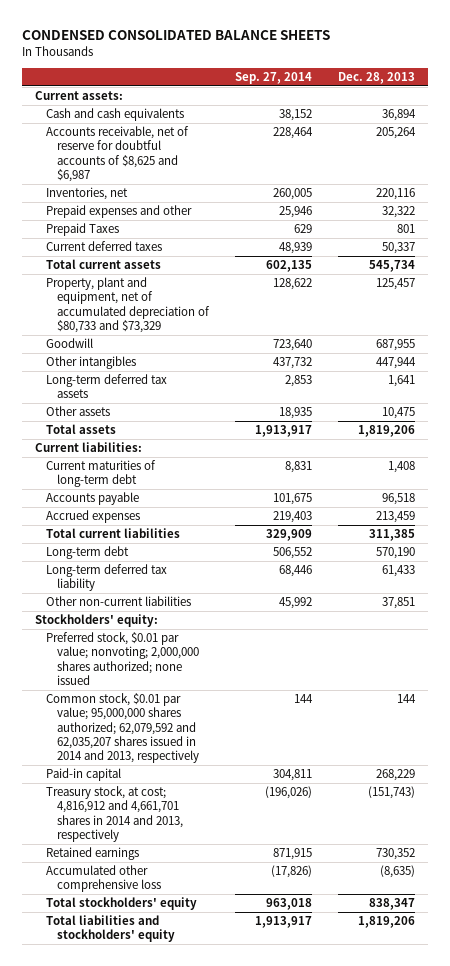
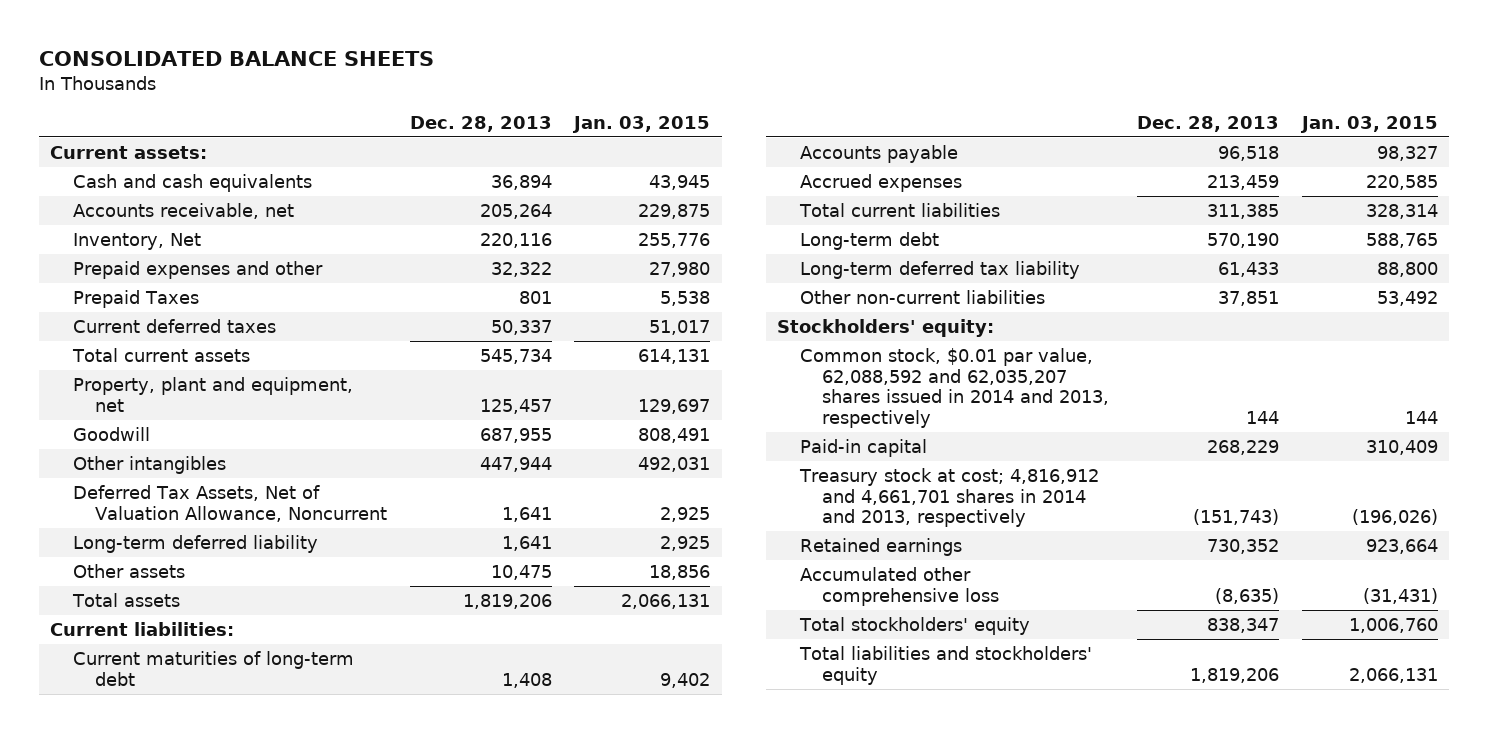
- CONDENSED CONSOLIDATED BALANCE SHEETS
+ CONSOLIDATED BALANCE SHEETS
- | Sep. 27, 2014 | Dec. 28, 2013
+ | Dec. 28, 2013 | Jan. 03, 2015
- Accounts receivable, net of reserve for doubtful accounts of $8,625 and $6,987 | 228,464 | 205,264
- Inventories, net | 260,005 | 220,116
+ Accounts receivable, net | 205,264 | 229,875
+ Inventory, Net | 220,116 | 255,776
- Property, plant and equipment, net of accumulated depreciation of $80,733 and $73,329 | 128,622 | 125,457
+ Property, plant and equipment, net | 125,457 | 129,697
- Long-term deferred tax assets | 2,853 | 1,641
+ Deferred Tax Assets, Net of Valuation Allowance, Noncurrent | 1,641 | 2,925
+ Long-term deferred liability | 1,641 | 2,925
- Preferred stock, $0.01 par value; nonvoting; 2,000,000 shares authorized; none issued
- Common stock, $0.01 par value; 95,000,000 shares authorized; 62,079,592 and 62,035,207 shares issued in 2014 and 2013, respectively | 144 | 144
+ Common stock, $0.01 par value, 62,088,592 and 62,035,207 shares issued in 2014 and 2013, respectively | 144 | 144
- Treasury stock, at cost; 4,816,912 and 4,661,701 shares in 2014 and 2013, respectively | (196,026) | (151,743)
+ Treasury stock at cost; 4,816,912 and 4,661,701 shares in 2014 and 2013, respectively | (151,743) | (196,026)

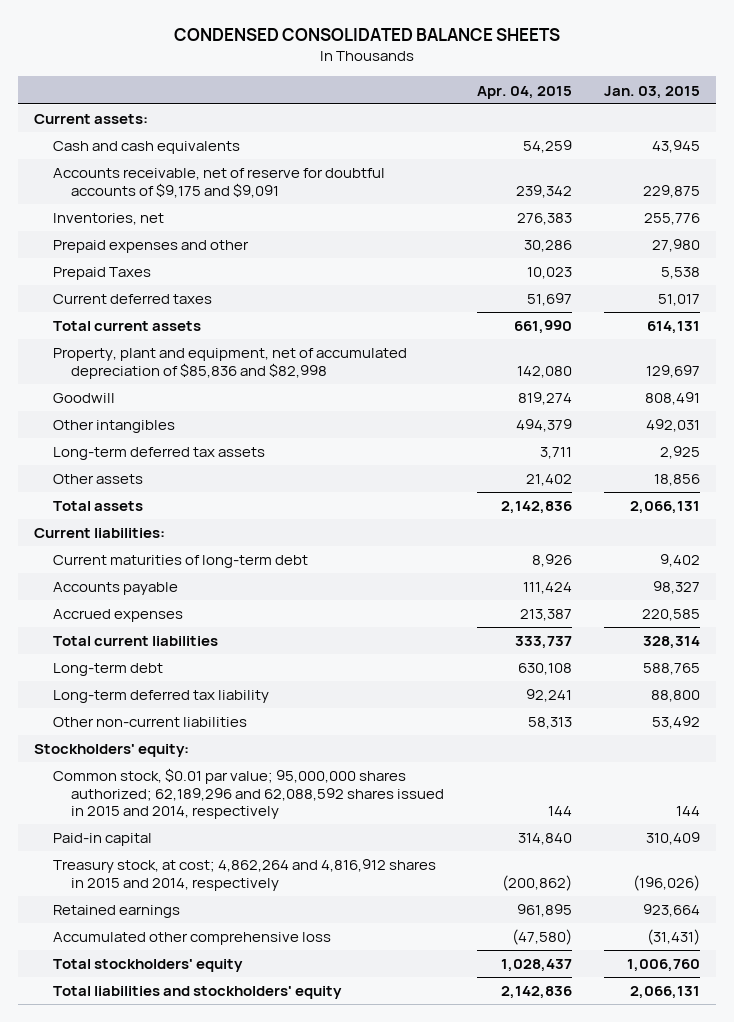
- CONSOLIDATED BALANCE SHEETS
+ CONDENSED CONSOLIDATED BALANCE SHEETS
- | Dec. 28, 2013 | Jan. 03, 2015
+ | Apr. 04, 2015 | Jan. 03, 2015
- Accounts receivable, net | 205,264 | 229,875
- Inventory, Net | 220,116 | 255,776
+ Accounts receivable, net of reserve for doubtful accounts of $9,175 and $9,091 | 239,342 | 229,875
+ Inventories, net | 276,383 | 255,776
- Property, plant and equipment, net | 125,457 | 129,697
+ Property, plant and equipment, net of accumulated depreciation of $85,836 and $82,998 | 142,080 | 129,697
- Deferred Tax Assets, Net of Valuation Allowance, Noncurrent | 1,641 | 2,925
- Long-term deferred liability | 1,641 | 2,925
+ Long-term deferred tax assets | 3,711 | 2,925
- Common stock, $0.01 par value, 62,088,592 and 62,035,207 shares issued in 2014 and 2013, respectively | 144 | 144
+ Common stock, $0.01 par value; 95,000,000 shares authorized; 62,189,296 and 62,088,592 shares issued in 2015 and 2014, respectively | 144 | 144
- Treasury stock at cost; 4,816,912 and 4,661,701 shares in 2014 and 2013, respectively | (151,743) | (196,026)
+ Treasury stock, at cost; 4,862,264 and 4,816,912 shares in 2015 and 2014, respectively | (200,862) | (196,026)

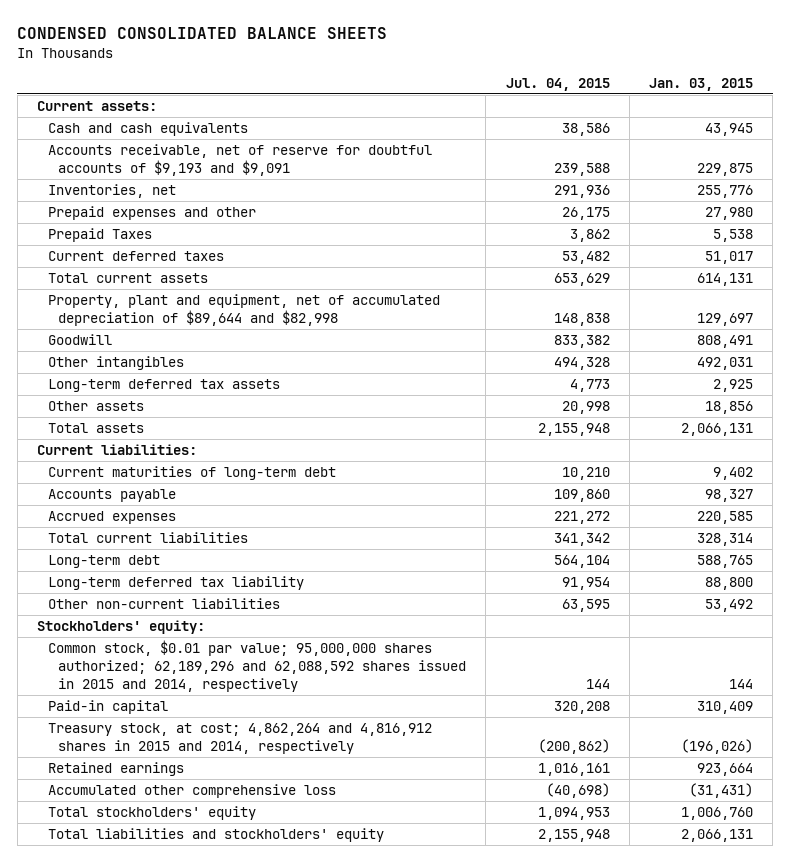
- | Apr. 04, 2015 | Jan. 03, 2015
+ | Jul. 04, 2015 | Jan. 03, 2015
- Accounts receivable, net of reserve for doubtful accounts of $9,175 and $9,091 | 239,342 | 229,875
+ Accounts receivable, net of reserve for doubtful accounts of $9,193 and $9,091 | 239,588 | 229,875
- Property, plant and equipment, net of accumulated depreciation of $85,836 and $82,998 | 142,080 | 129,697
+ Property, plant and equipment, net of accumulated depreciation of $89,644 and $82,998 | 148,838 | 129,697

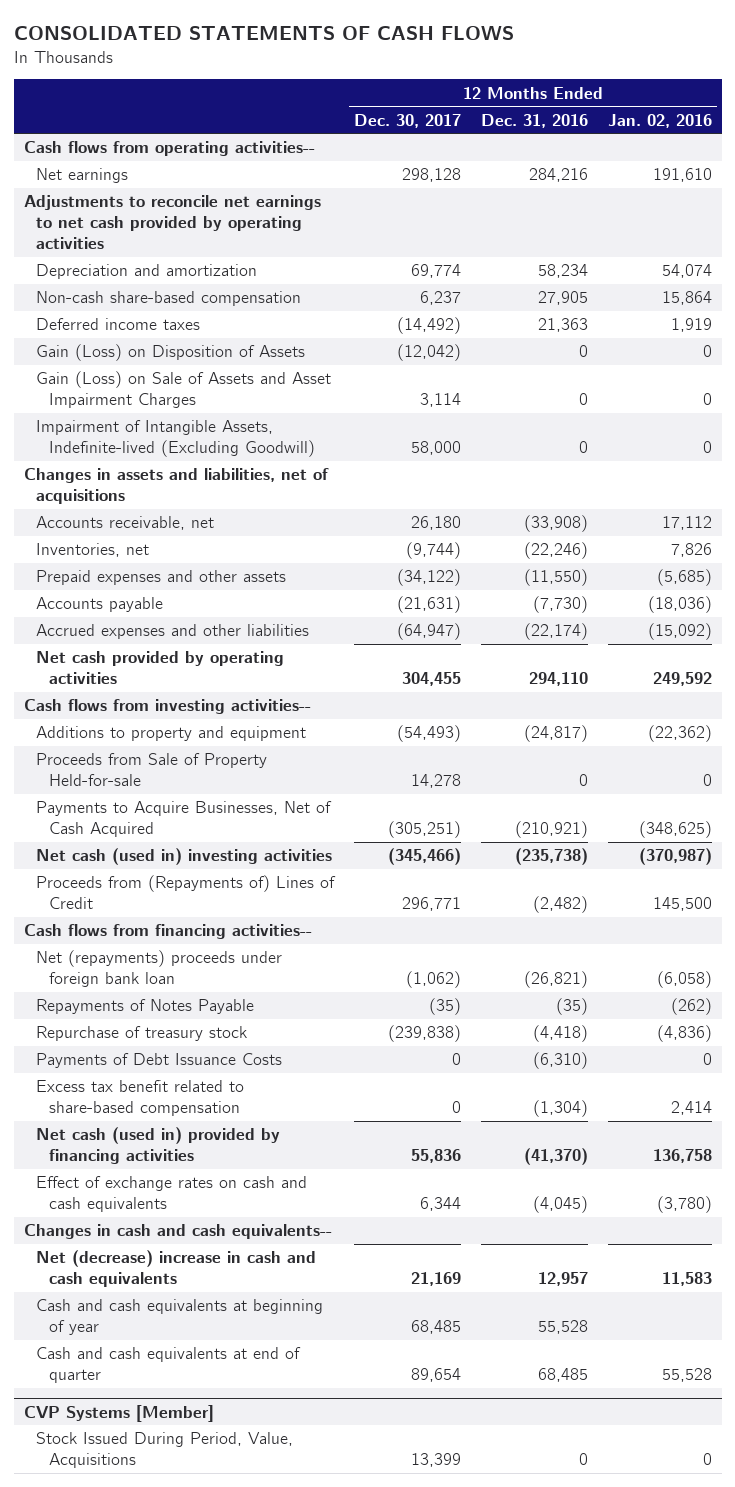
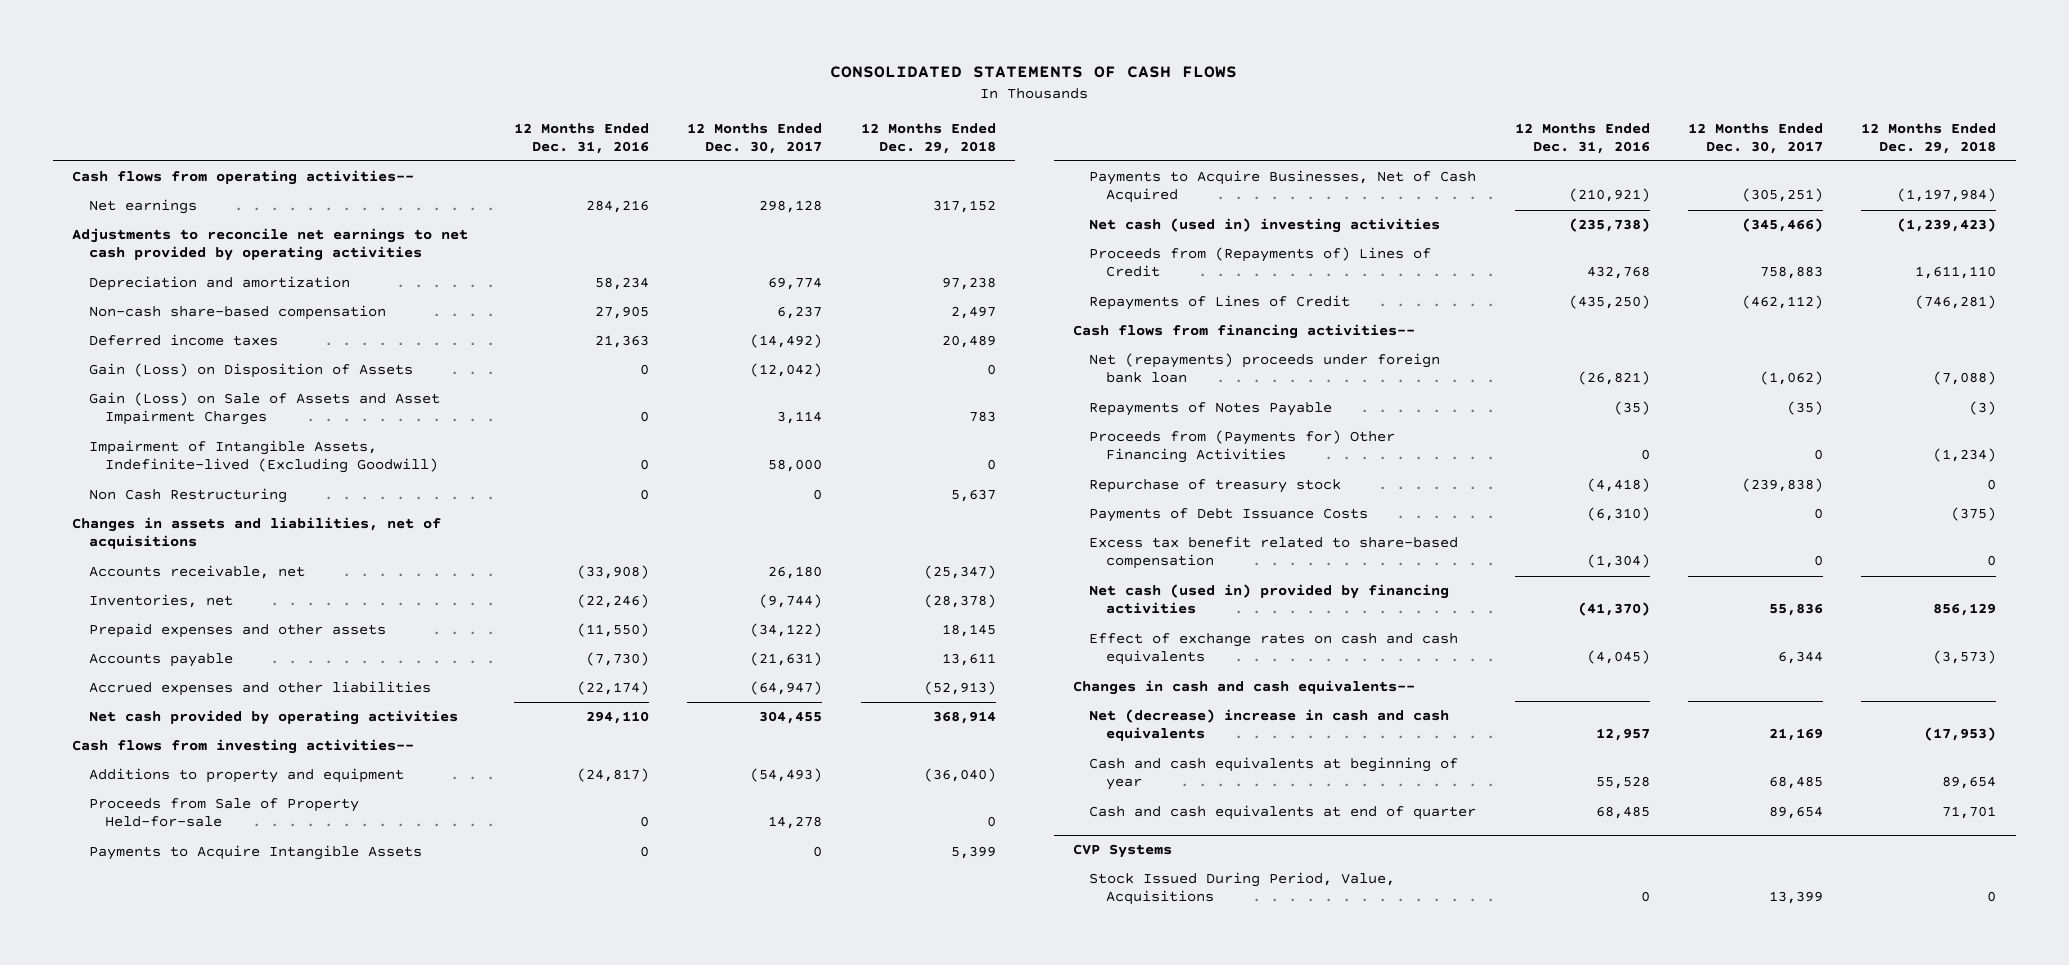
- | 12 Months Ended Dec. 30, 2017 | 12 Months Ended Dec. 31, 2016 | 12 Months Ended Jan. 02, 2016
+ | 12 Months Ended Dec. 31, 2016 | 12 Months Ended Dec. 30, 2017 | 12 Months Ended Dec. 29, 2018
+ Non Cash Restructuring | 0 | 0 | 5,637
+ Payments to Acquire Intangible Assets | 0 | 0 | 5,399
- Proceeds from (Repayments of) Lines of Credit | 296,771 | (2,482) | 145,500
+ Proceeds from (Repayments of) Lines of Credit | 432,768 | 758,883 | 1,611,110
+ Repayments of Lines of Credit | (435,250) | (462,112) | (746,281)
+ Proceeds from (Payments for) Other Financing Activities | 0 | 0 | (1,234)
- CVP Systems [Member]
+ CVP Systems

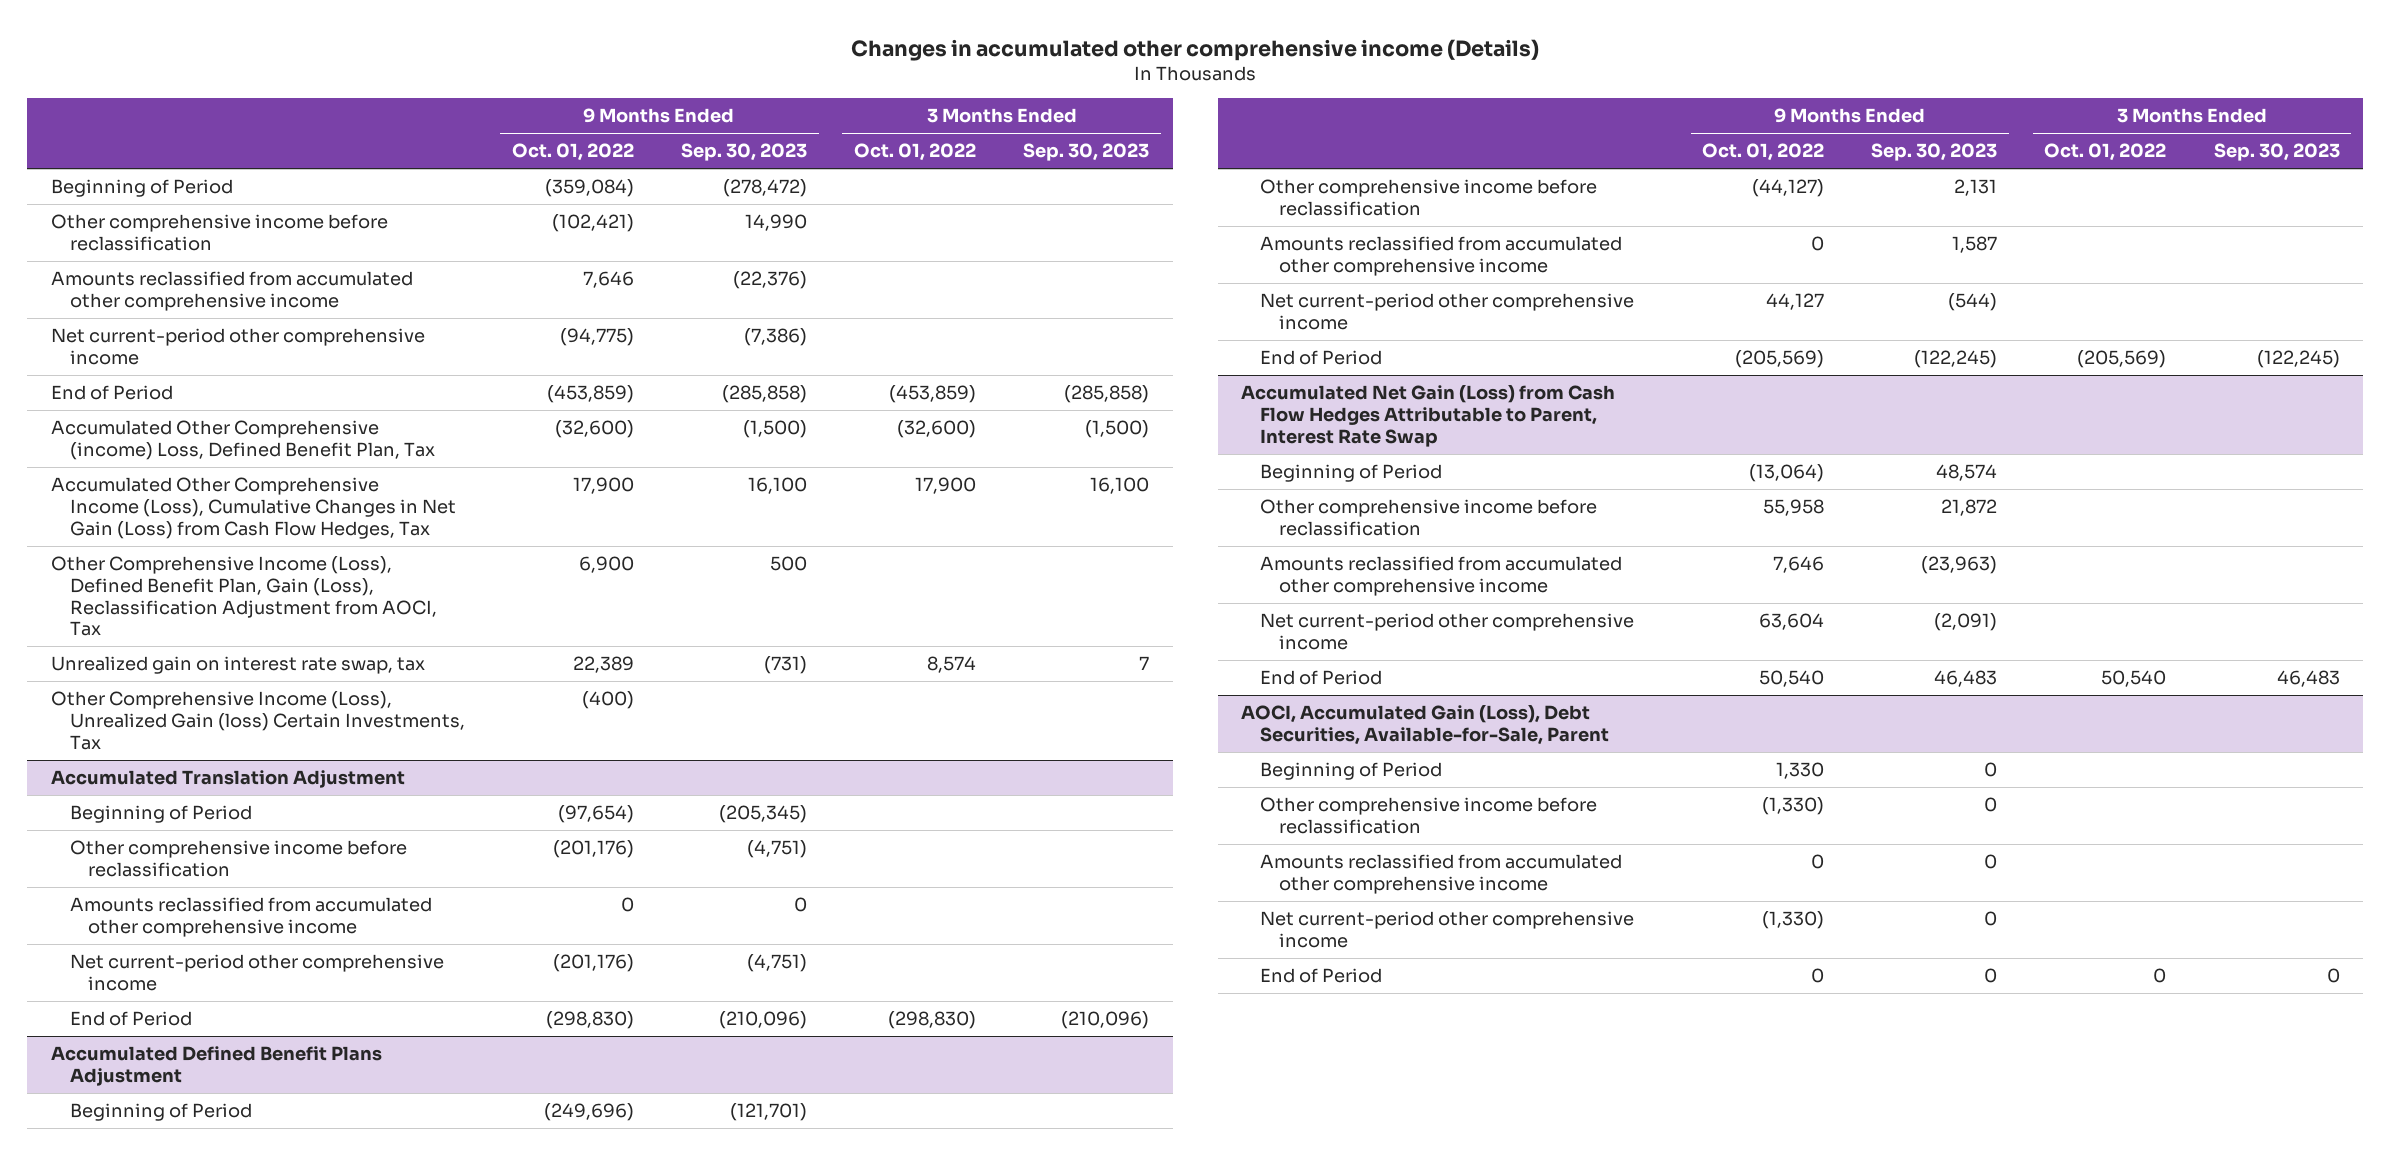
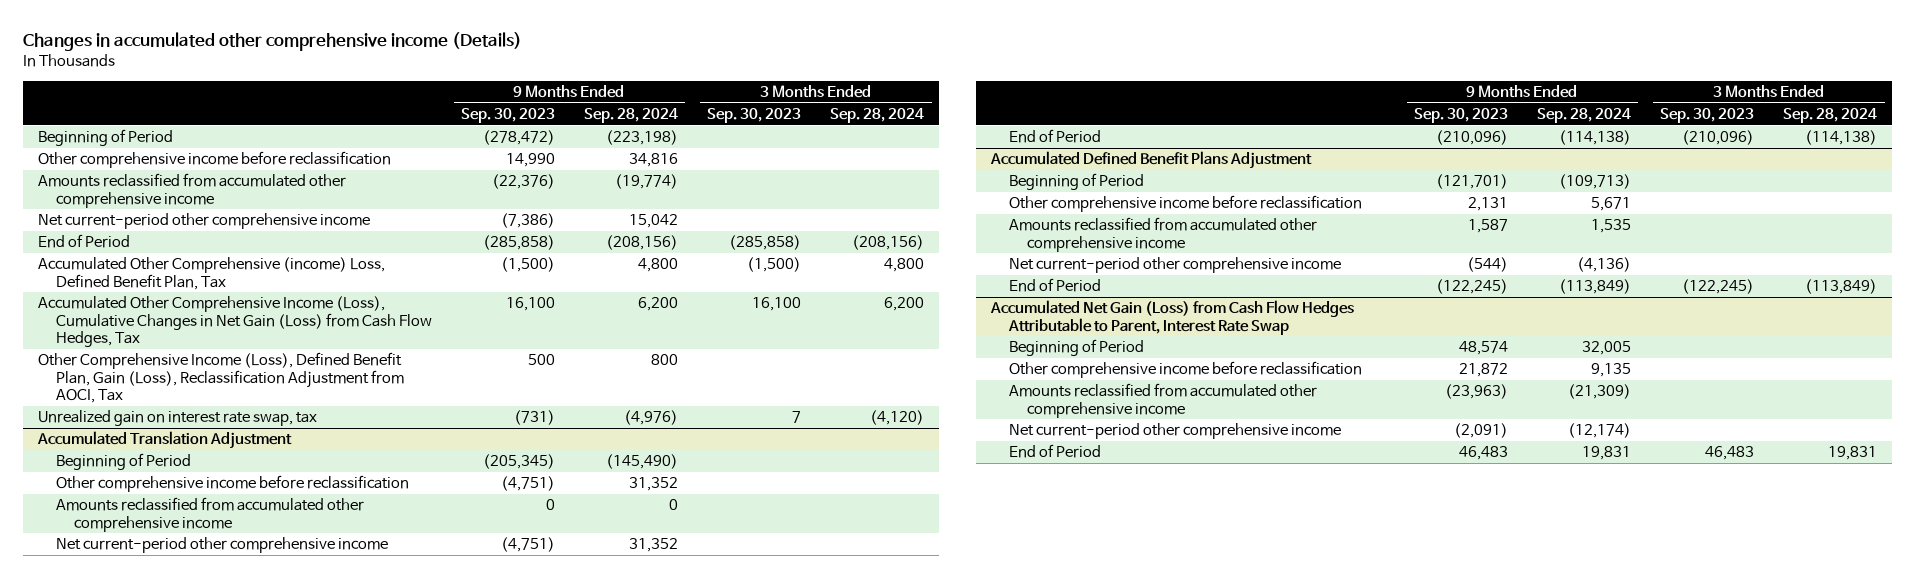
- | 9 Months Ended Oct. 01, 2022 | 9 Months Ended Sep. 30, 2023 | 3 Months Ended Oct. 01, 2022 | 3 Months Ended Sep. 30, 2023
+ | 9 Months Ended Sep. 30, 2023 | 9 Months Ended Sep. 28, 2024 | 3 Months Ended Sep. 30, 2023 | 3 Months Ended Sep. 28, 2024
- Other Comprehensive Income (Loss), Unrealized Gain (loss) Certain Investments, Tax | (400) | | |
- AOCI, Accumulated Gain (Loss), Debt Securities, Available-for-Sale, Parent
- Beginning of Period | 1,330 | 0 | |
- Other comprehensive income before reclassification | (1,330) | 0 | |
- Amounts reclassified from accumulated other comprehensive income | 0 | 0 | |
- Net current-period other comprehensive income | (1,330) | 0 | |
- End of Period | 0 | 0 | 0 | 0

